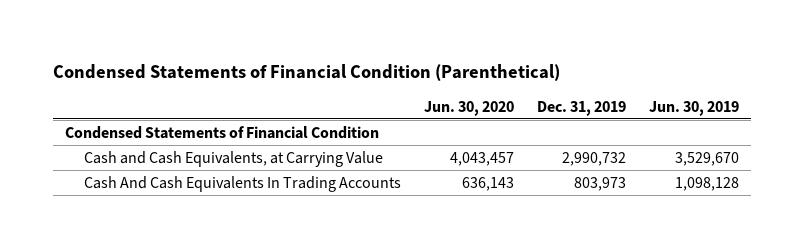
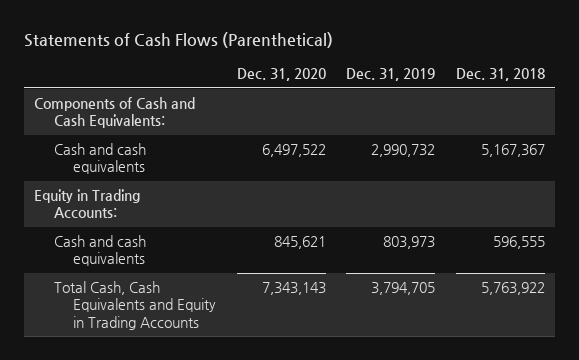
- Condensed Statements of Financial Condition (Parenthetical)
+ Statements of Cash Flows (Parenthetical)
- | Jun. 30, 2020 | Dec. 31, 2019 | Jun. 30, 2019
+ | Dec. 31, 2020 | Dec. 31, 2019 | Dec. 31, 2018
- Condensed Statements of Financial Condition
- Cash and Cash Equivalents, at Carrying Value | 4,043,457 | 2,990,732 | 3,529,670
- Cash And Cash Equivalents In Trading Accounts | 636,143 | 803,973 | 1,098,128
+ Components of Cash and Cash Equivalents:
+ Cash and cash equivalents | 6,497,522 | 2,990,732 | 5,167,367
+ Equity in Trading Accounts:
+ Cash and cash equivalents | 845,621 | 803,973 | 596,555
+ Total Cash, Cash Equivalents and Equity in Trading Accounts | 7,343,143 | 3,794,705 | 5,763,922

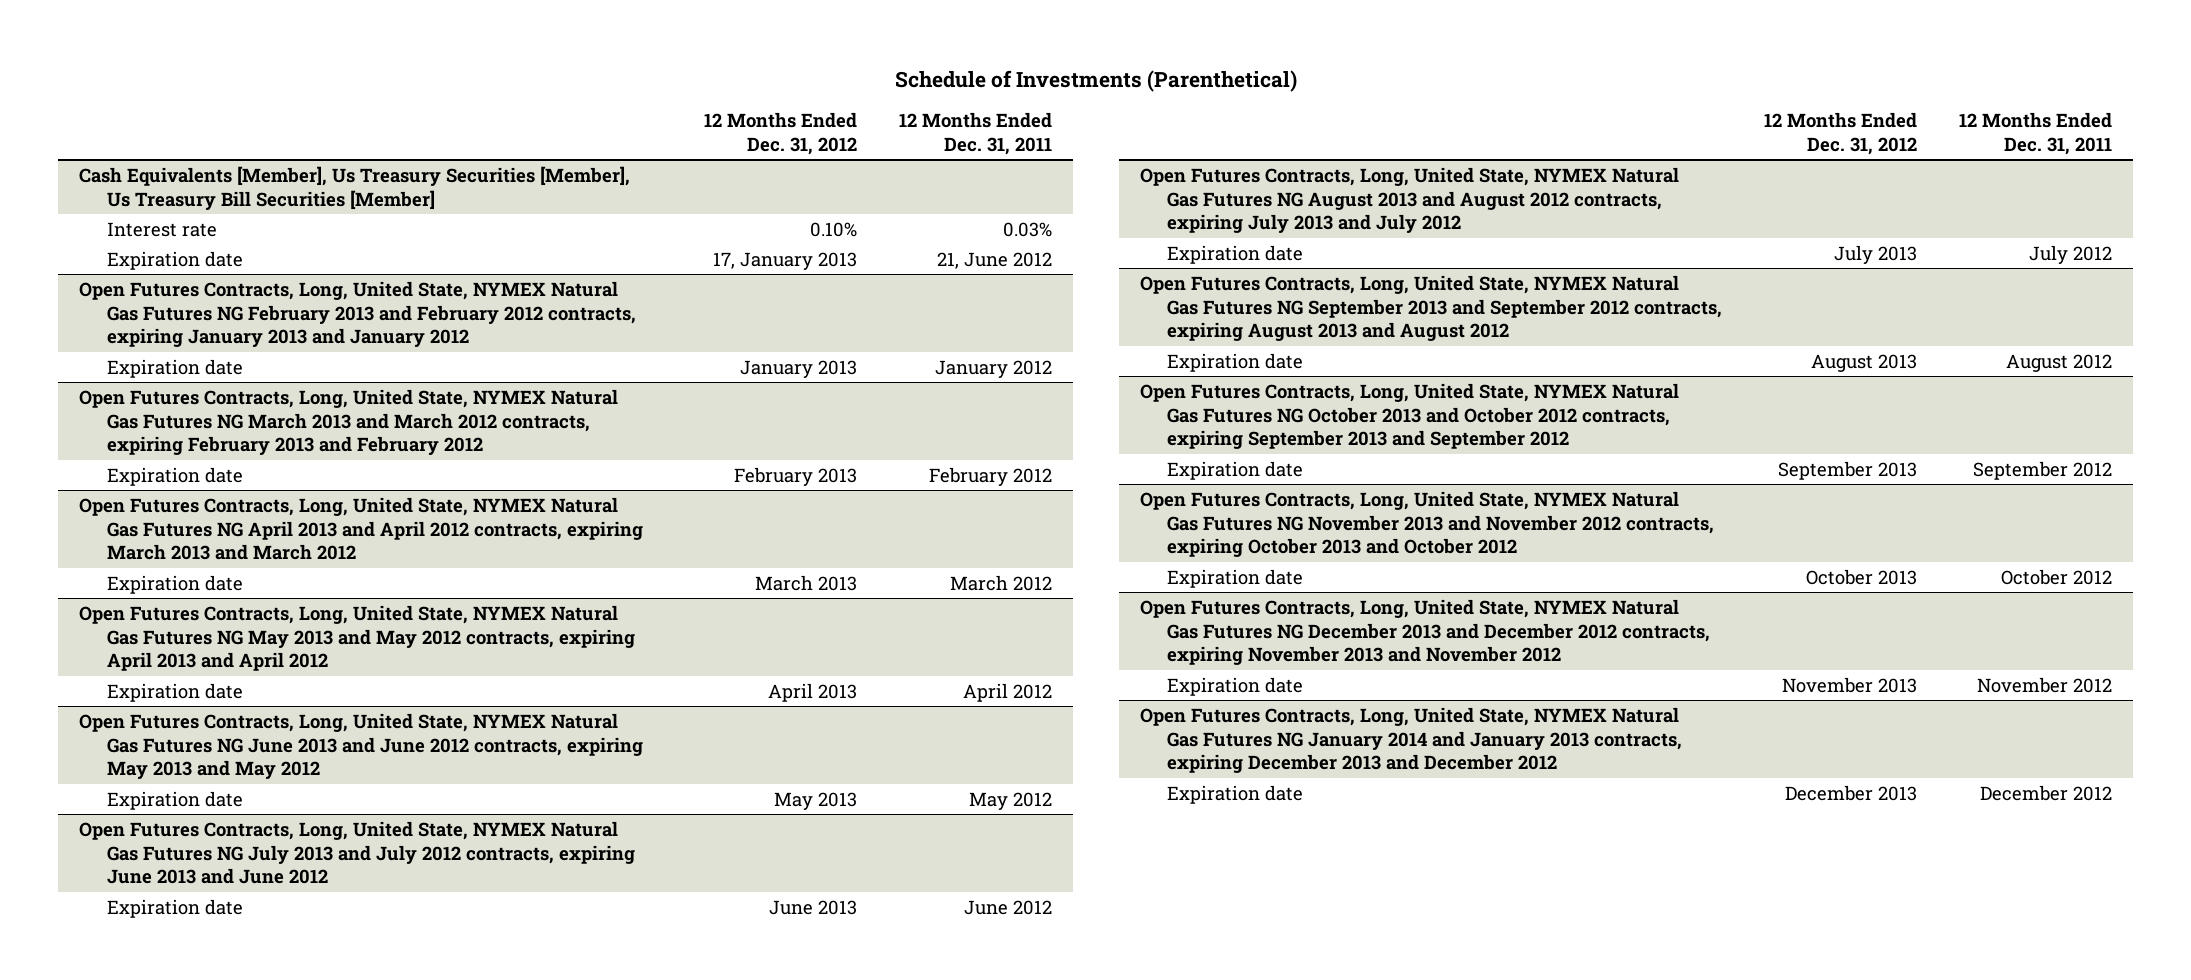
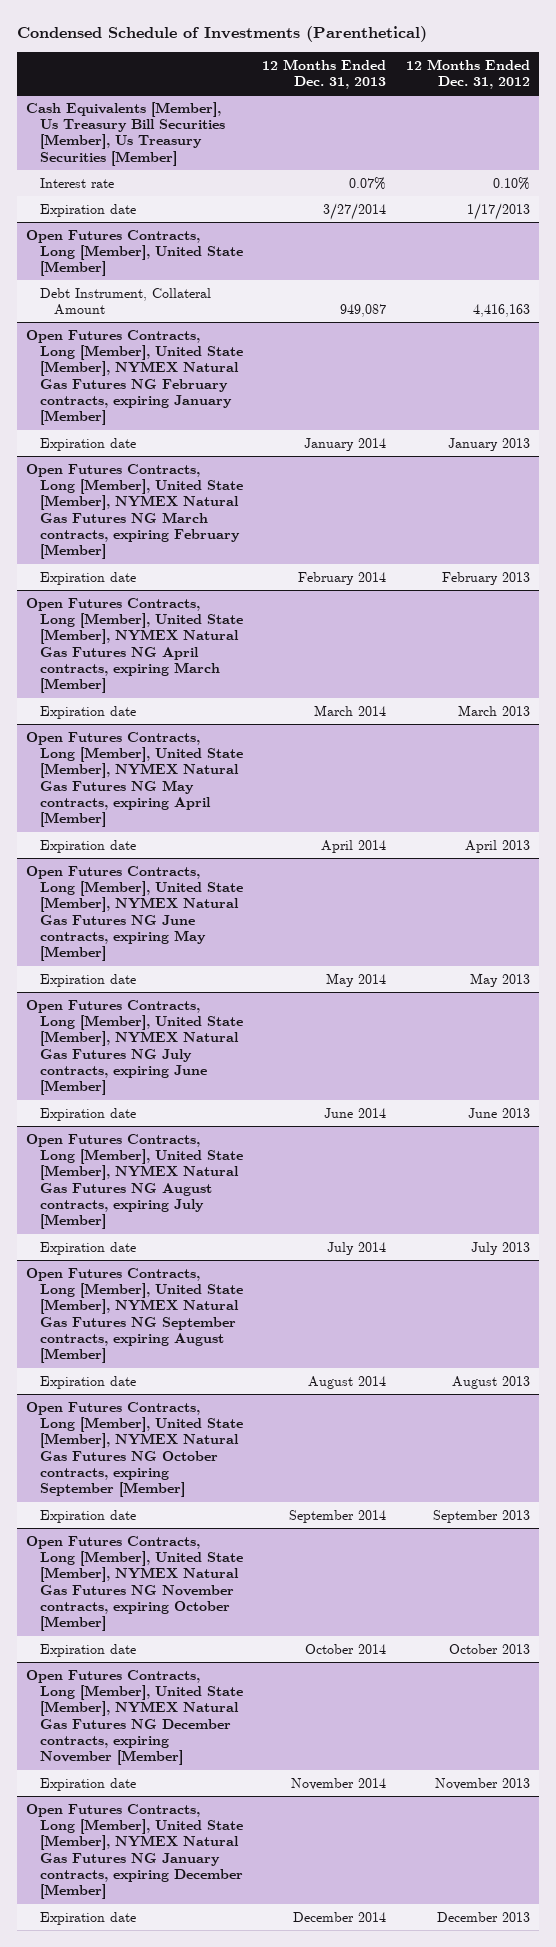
- Schedule of Investments (Parenthetical)
+ Condensed Schedule of Investments (Parenthetical)
- | 12 Months Ended Dec. 31, 2012 | 12 Months Ended Dec. 31, 2011
+ | 12 Months Ended Dec. 31, 2013 | 12 Months Ended Dec. 31, 2012
- Cash Equivalents [Member], Us Treasury Securities [Member], Us Treasury Bill Securities [Member]
+ Cash Equivalents [Member], Us Treasury Bill Securities [Member], Us Treasury Securities [Member]
- Expiration date | 17, January 2013 | 21, June 2012
- Open Futures Contracts, Long, United State, NYMEX Natural Gas Futures NG February 2013 and February 2012 contracts, expiring January 2013 and January 2012
+ Expiration date | 3/27/2014 | 1/17/2013
+ Open Futures Contracts, Long [Member], United State [Member]
+ Debt Instrument, Collateral Amount | 949,087 | 4,416,163
+ Open Futures Contracts, Long [Member], United State [Member], NYMEX Natural Gas Futures NG February contracts, expiring January [Member]
- Open Futures Contracts, Long, United State, NYMEX Natural Gas Futures NG March 2013 and March 2012 contracts, expiring February 2013 and February 2012
+ Open Futures Contracts, Long [Member], United State [Member], NYMEX Natural Gas Futures NG March contracts, expiring February [Member]
- Open Futures Contracts, Long, United State, NYMEX Natural Gas Futures NG April 2013 and April 2012 contracts, expiring March 2013 and March 2012
+ Open Futures Contracts, Long [Member], United State [Member], NYMEX Natural Gas Futures NG April contracts, expiring March [Member]
- Open Futures Contracts, Long, United State, NYMEX Natural Gas Futures NG May 2013 and May 2012 contracts, expiring April 2013 and April 2012
+ Open Futures Contracts, Long [Member], United State [Member], NYMEX Natural Gas Futures NG May contracts, expiring April [Member]
- Open Futures Contracts, Long, United State, NYMEX Natural Gas Futures NG June 2013 and June 2012 contracts, expiring May 2013 and May 2012
+ Open Futures Contracts, Long [Member], United State [Member], NYMEX Natural Gas Futures NG June contracts, expiring May [Member]
- Open Futures Contracts, Long, United State, NYMEX Natural Gas Futures NG July 2013 and July 2012 contracts, expiring June 2013 and June 2012
+ Open Futures Contracts, Long [Member], United State [Member], NYMEX Natural Gas Futures NG July contracts, expiring June [Member]
- Open Futures Contracts, Long, United State, NYMEX Natural Gas Futures NG August 2013 and August 2012 contracts, expiring July 2013 and July 2012
+ Open Futures Contracts, Long [Member], United State [Member], NYMEX Natural Gas Futures NG August contracts, expiring July [Member]
- Open Futures Contracts, Long, United State, NYMEX Natural Gas Futures NG September 2013 and September 2012 contracts, expiring August 2013 and August 2012
+ Open Futures Contracts, Long [Member], United State [Member], NYMEX Natural Gas Futures NG September contracts, expiring August [Member]
- Open Futures Contracts, Long, United State, NYMEX Natural Gas Futures NG October 2013 and October 2012 contracts, expiring September 2013 and September 2012
+ Open Futures Contracts, Long [Member], United State [Member], NYMEX Natural Gas Futures NG October contracts, expiring September [Member]
- Open Futures Contracts, Long, United State, NYMEX Natural Gas Futures NG November 2013 and November 2012 contracts, expiring October 2013 and October 2012
+ Open Futures Contracts, Long [Member], United State [Member], NYMEX Natural Gas Futures NG November contracts, expiring October [Member]
- Open Futures Contracts, Long, United State, NYMEX Natural Gas Futures NG December 2013 and December 2012 contracts, expiring November 2013 and November 2012
+ Open Futures Contracts, Long [Member], United State [Member], NYMEX Natural Gas Futures NG December contracts, expiring November [Member]
- Open Futures Contracts, Long, United State, NYMEX Natural Gas Futures NG January 2014 and January 2013 contracts, expiring December 2013 and December 2012
+ Open Futures Contracts, Long [Member], United State [Member], NYMEX Natural Gas Futures NG January contracts, expiring December [Member]

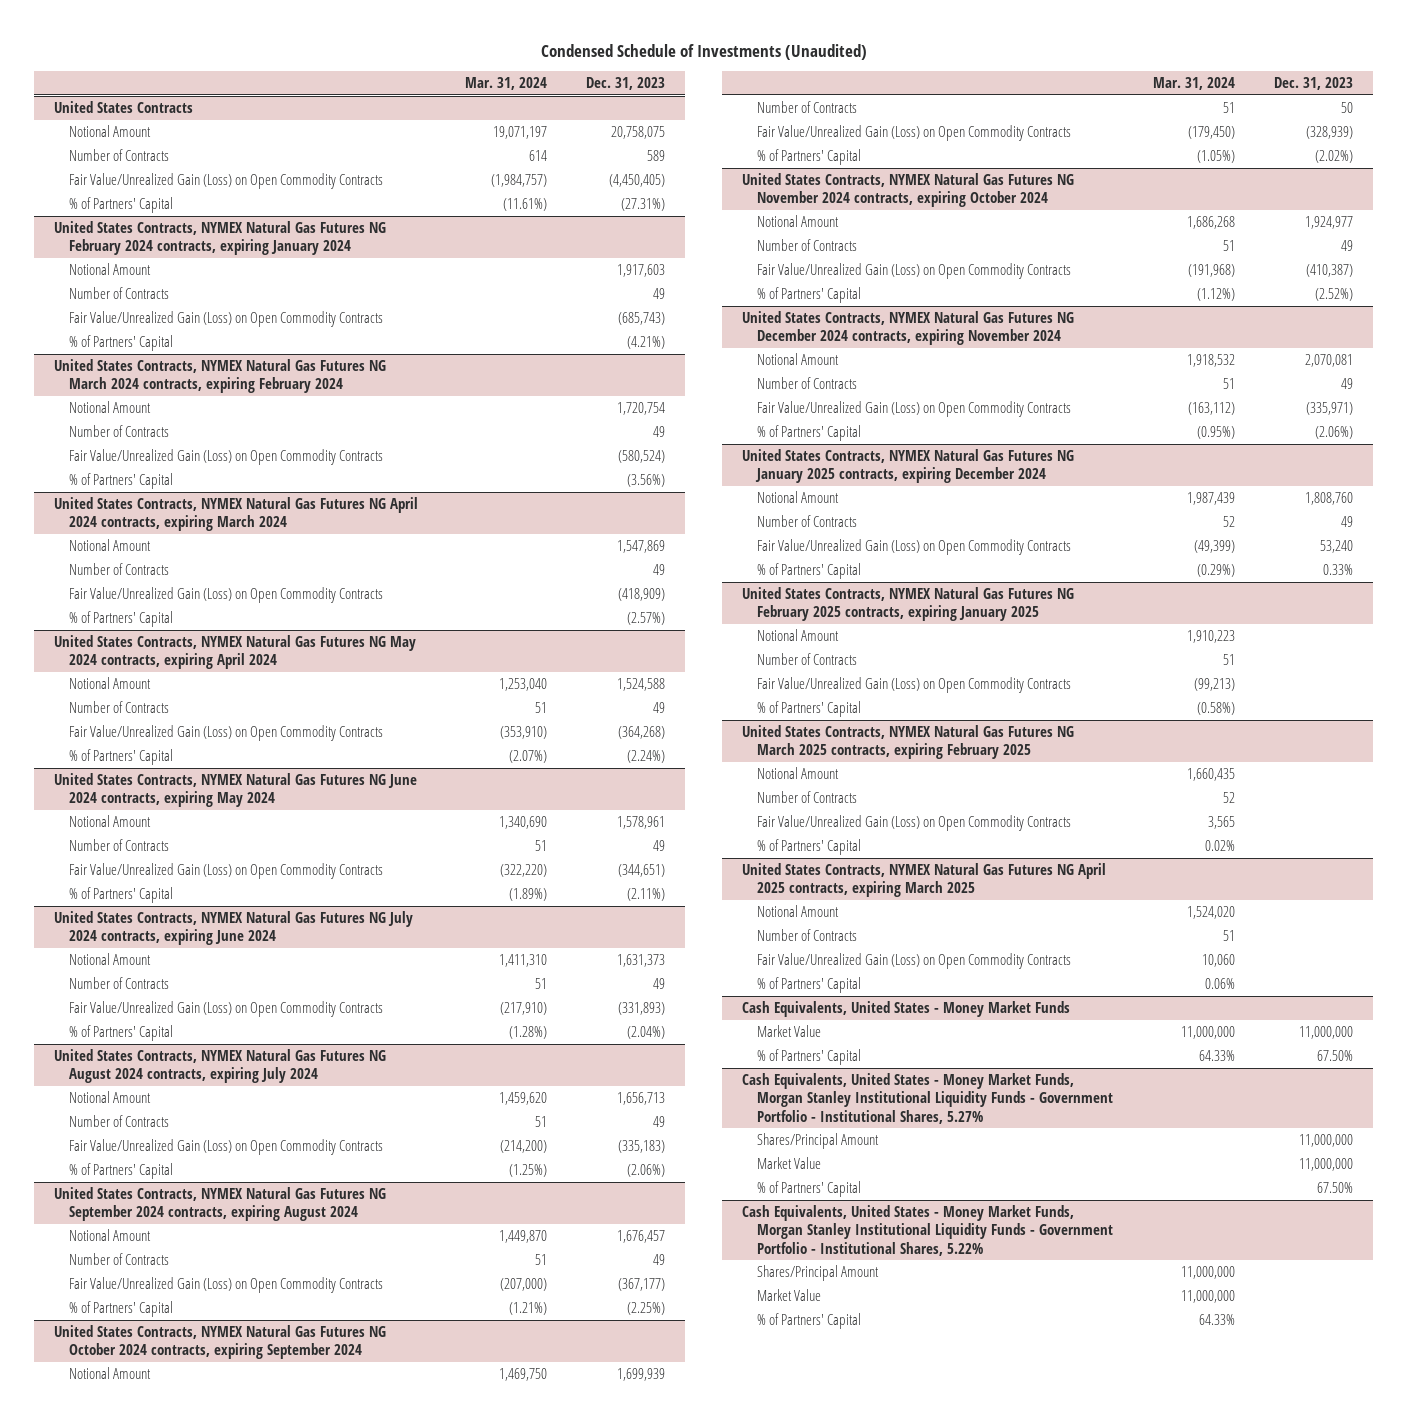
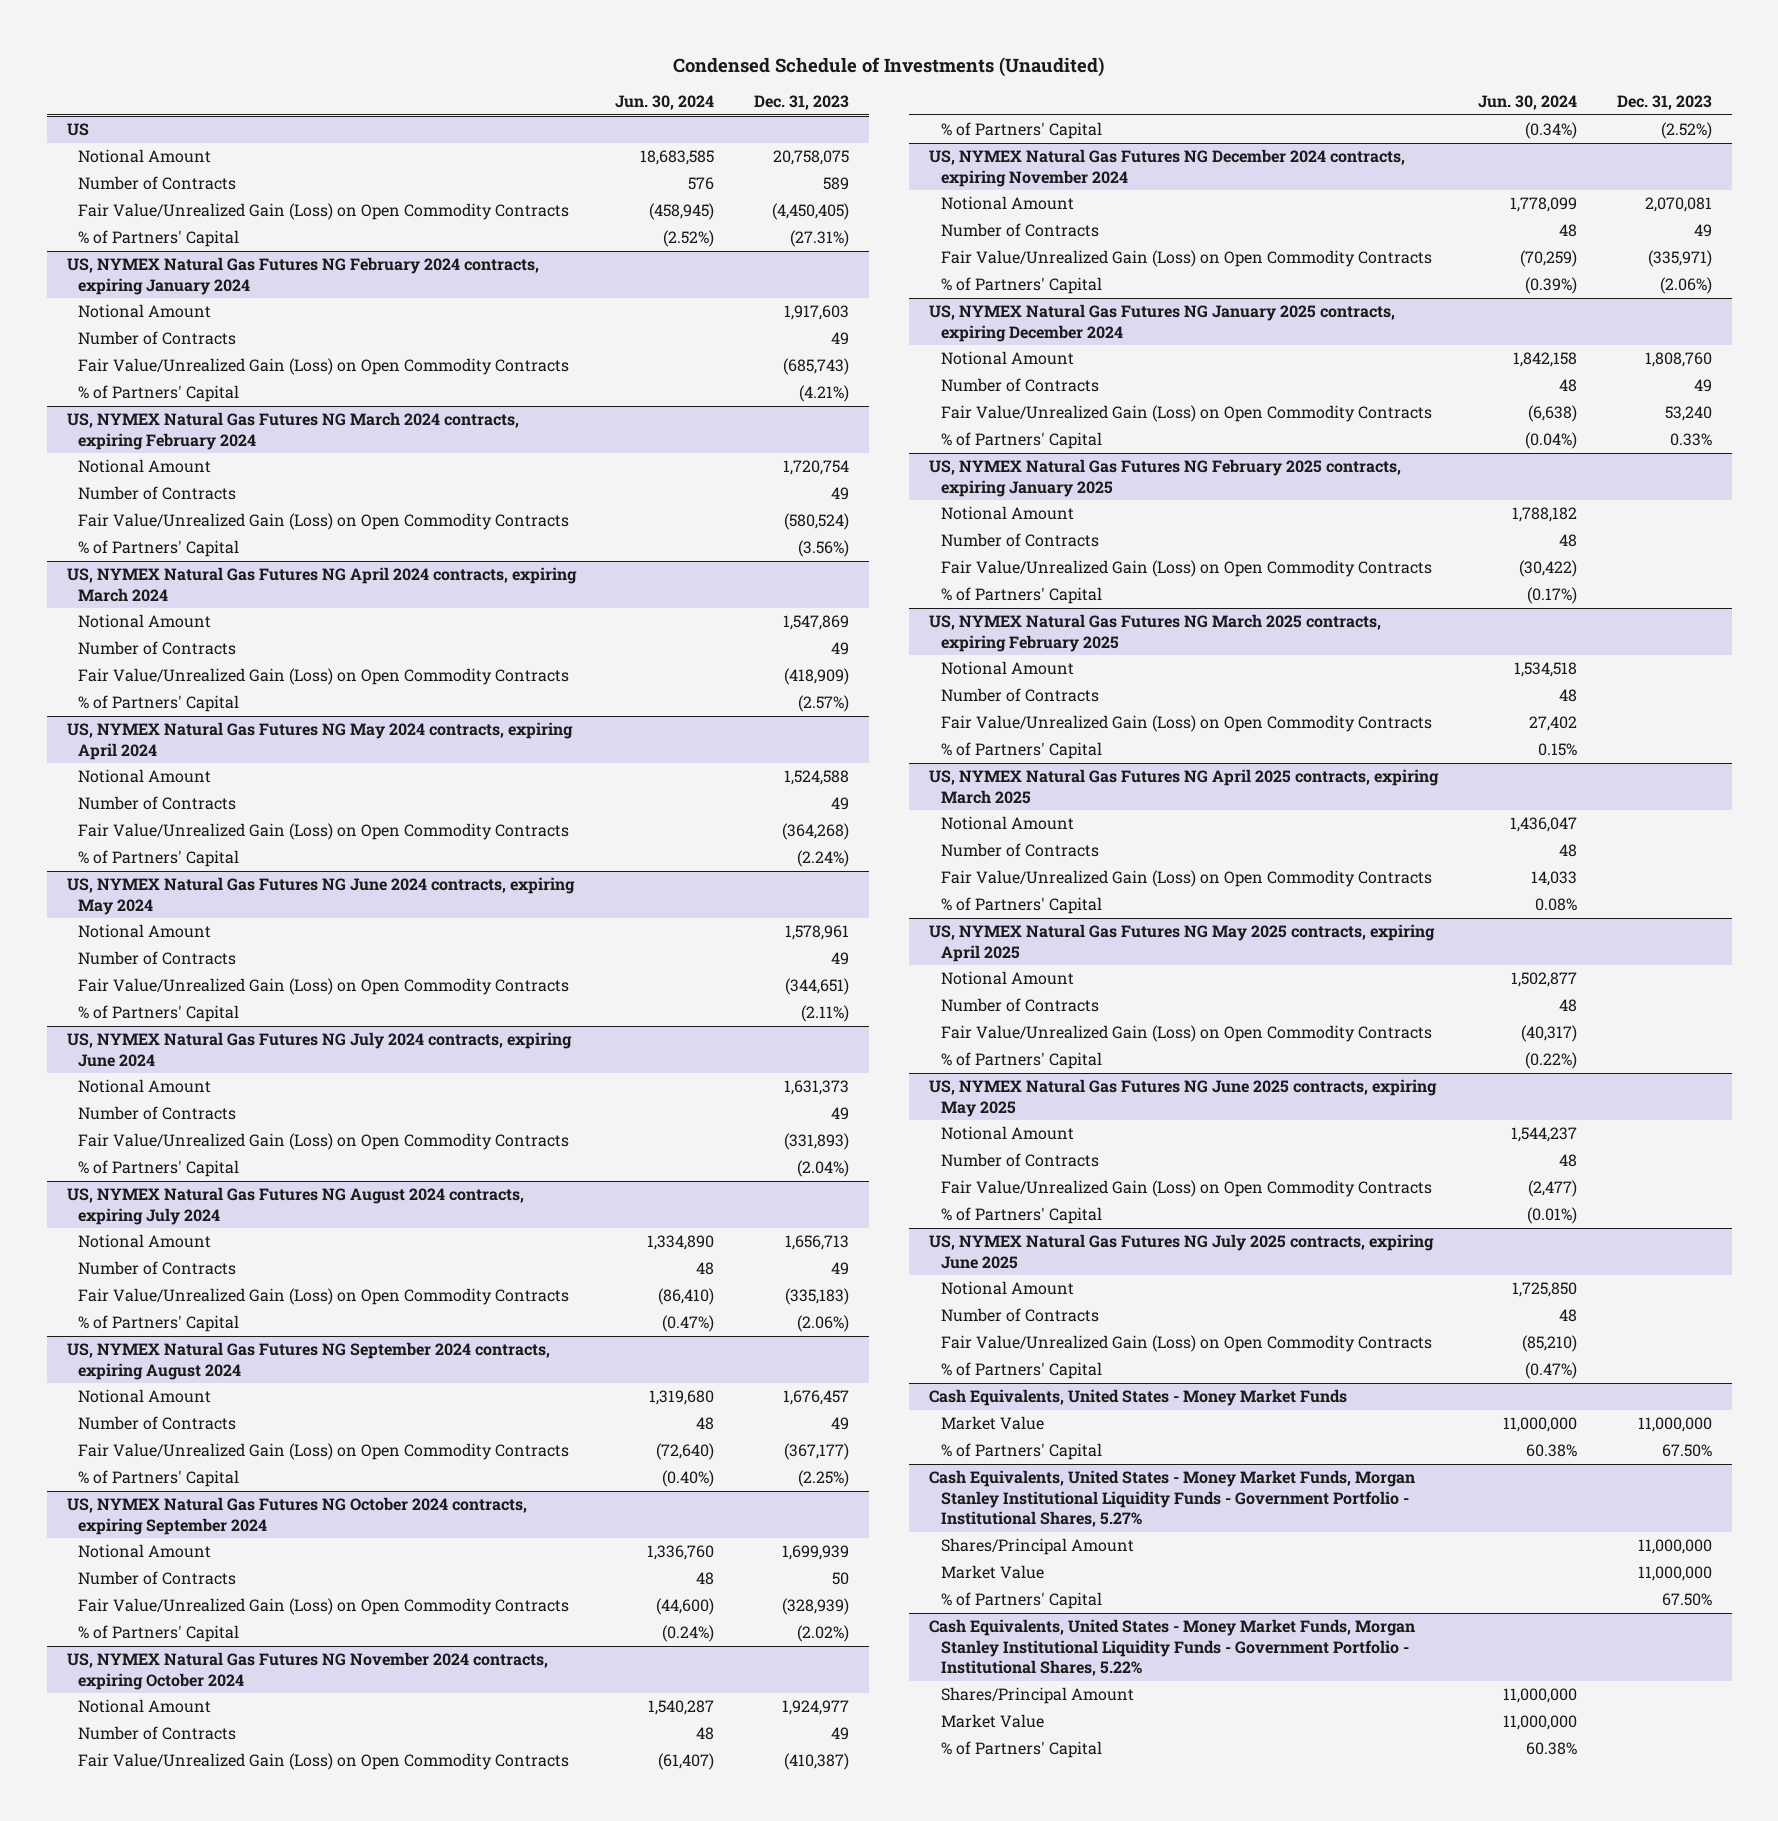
- | Mar. 31, 2024 | Dec. 31, 2023
+ | Jun. 30, 2024 | Dec. 31, 2023
- United States Contracts
+ US
- United States Contracts, NYMEX Natural Gas Futures NG February 2024 contracts, expiring January 2024
+ US, NYMEX Natural Gas Futures NG February 2024 contracts, expiring January 2024
- United States Contracts, NYMEX Natural Gas Futures NG March 2024 contracts, expiring February 2024
+ US, NYMEX Natural Gas Futures NG March 2024 contracts, expiring February 2024
- United States Contracts, NYMEX Natural Gas Futures NG April 2024 contracts, expiring March 2024
+ US, NYMEX Natural Gas Futures NG April 2024 contracts, expiring March 2024
- United States Contracts, NYMEX Natural Gas Futures NG May 2024 contracts, expiring April 2024
+ US, NYMEX Natural Gas Futures NG May 2024 contracts, expiring April 2024
- United States Contracts, NYMEX Natural Gas Futures NG June 2024 contracts, expiring May 2024
+ US, NYMEX Natural Gas Futures NG June 2024 contracts, expiring May 2024
- United States Contracts, NYMEX Natural Gas Futures NG July 2024 contracts, expiring June 2024
+ US, NYMEX Natural Gas Futures NG July 2024 contracts, expiring June 2024
- United States Contracts, NYMEX Natural Gas Futures NG August 2024 contracts, expiring July 2024
+ US, NYMEX Natural Gas Futures NG August 2024 contracts, expiring July 2024
- United States Contracts, NYMEX Natural Gas Futures NG September 2024 contracts, expiring August 2024
+ US, NYMEX Natural Gas Futures NG September 2024 contracts, expiring August 2024
- United States Contracts, NYMEX Natural Gas Futures NG October 2024 contracts, expiring September 2024
+ US, NYMEX Natural Gas Futures NG October 2024 contracts, expiring September 2024
- United States Contracts, NYMEX Natural Gas Futures NG November 2024 contracts, expiring October 2024
+ US, NYMEX Natural Gas Futures NG November 2024 contracts, expiring October 2024
- United States Contracts, NYMEX Natural Gas Futures NG December 2024 contracts, expiring November 2024
+ US, NYMEX Natural Gas Futures NG December 2024 contracts, expiring November 2024
- United States Contracts, NYMEX Natural Gas Futures NG January 2025 contracts, expiring December 2024
+ US, NYMEX Natural Gas Futures NG January 2025 contracts, expiring December 2024
- United States Contracts, NYMEX Natural Gas Futures NG February 2025 contracts, expiring January 2025
+ US, NYMEX Natural Gas Futures NG February 2025 contracts, expiring January 2025
- United States Contracts, NYMEX Natural Gas Futures NG March 2025 contracts, expiring February 2025
+ US, NYMEX Natural Gas Futures NG March 2025 contracts, expiring February 2025
- United States Contracts, NYMEX Natural Gas Futures NG April 2025 contracts, expiring March 2025
+ US, NYMEX Natural Gas Futures NG April 2025 contracts, expiring March 2025
+ US, NYMEX Natural Gas Futures NG May 2025 contracts, expiring April 2025
+ Notional Amount | 1,502,877 |
+ Number of Contracts | 48 |
+ Fair Value/Unrealized Gain (Loss) on Open Commodity Contracts | (40,317) |
+ % of Partners' Capital | (0.22%) |
+ US, NYMEX Natural Gas Futures NG June 2025 contracts, expiring May 2025
+ Notional Amount | 1,544,237 |
+ Number of Contracts | 48 |
+ Fair Value/Unrealized Gain (Loss) on Open Commodity Contracts | (2,477) |
+ % of Partners' Capital | (0.01%) |
+ US, NYMEX Natural Gas Futures NG July 2025 contracts, expiring June 2025
+ Notional Amount | 1,725,850 |
+ Number of Contracts | 48 |
+ Fair Value/Unrealized Gain (Loss) on Open Commodity Contracts | (85,210) |
+ % of Partners' Capital | (0.47%) |

